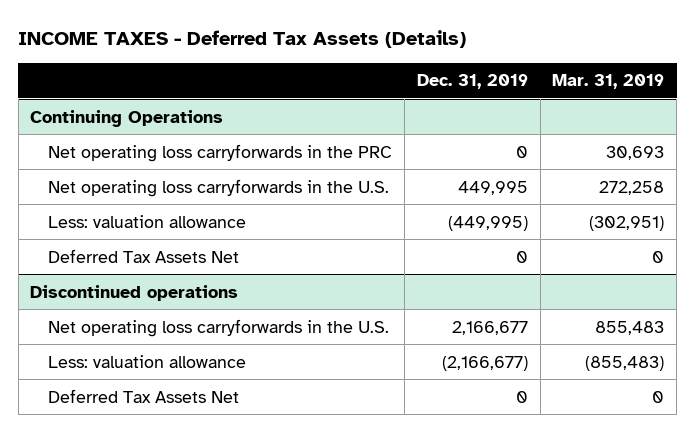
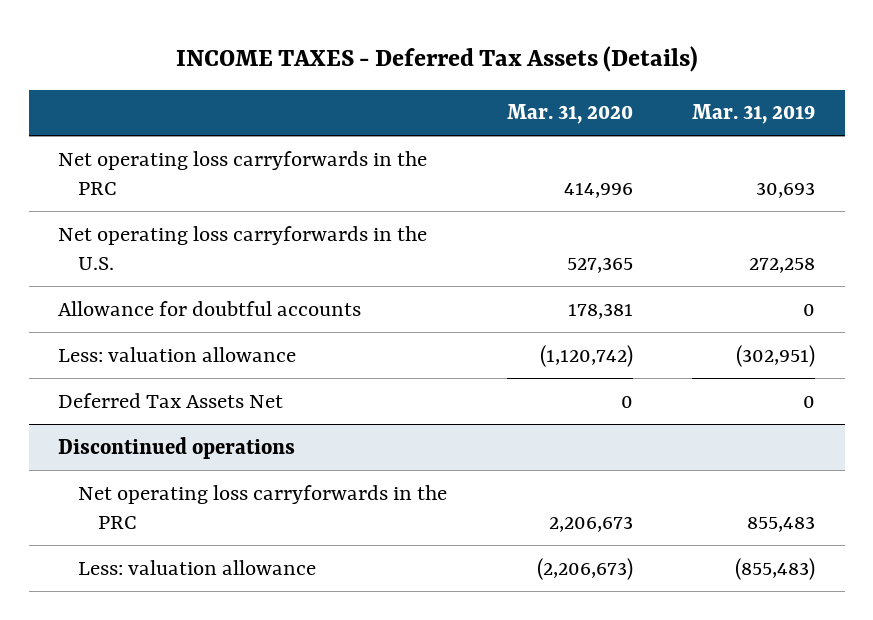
- | Dec. 31, 2019 | Mar. 31, 2019
+ | Mar. 31, 2020 | Mar. 31, 2019
- Continuing Operations
+ Allowance for doubtful accounts | 178,381 | 0
@ Discontinued operations
- Net operating loss carryforwards in the U.S. | 2,166,677 | 855,483
+ Net operating loss carryforwards in the PRC | 2,206,673 | 855,483
- Deferred Tax Assets Net | 0 | 0

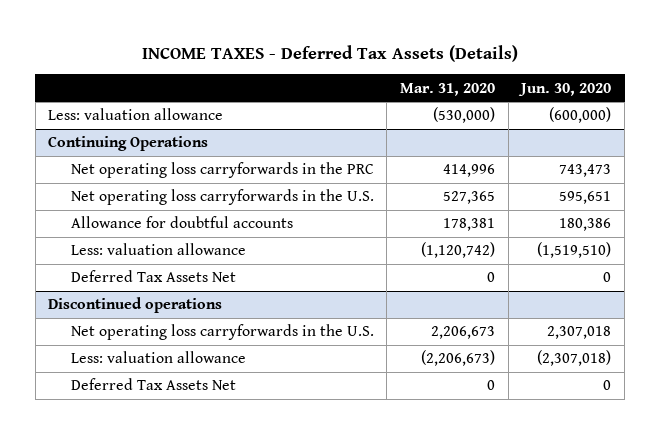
- | Mar. 31, 2020 | Mar. 31, 2019
+ | Mar. 31, 2020 | Jun. 30, 2020
+ Less: valuation allowance | (530,000) | (600,000)
+ Continuing Operations
@ Discontinued operations
- Net operating loss carryforwards in the PRC | 2,206,673 | 855,483
+ Net operating loss carryforwards in the U.S. | 2,206,673 | 2,307,018
+ Deferred Tax Assets Net | 0 | 0

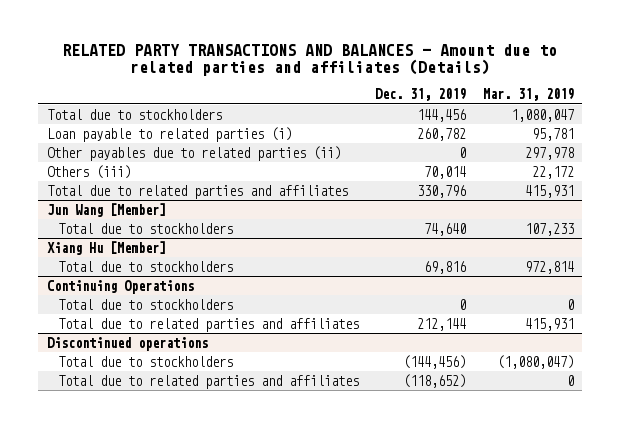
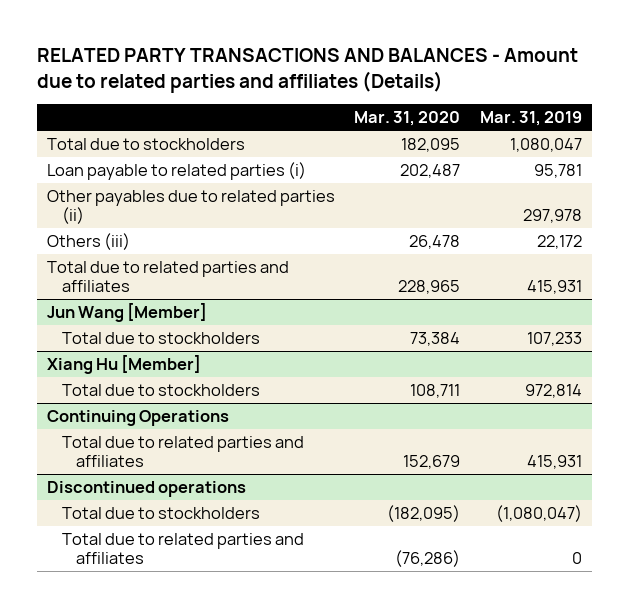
- | Dec. 31, 2019 | Mar. 31, 2019
+ | Mar. 31, 2020 | Mar. 31, 2019
@ Continuing Operations
- Total due to stockholders | 0 | 0

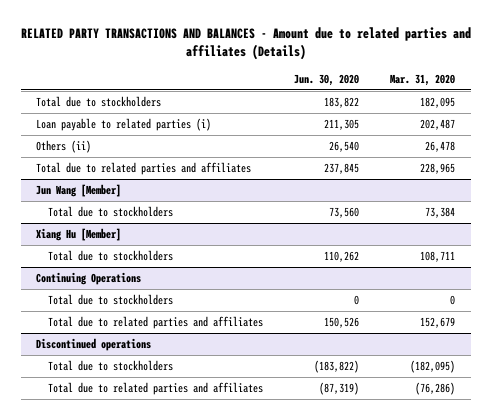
- | Mar. 31, 2020 | Mar. 31, 2019
+ | Jun. 30, 2020 | Mar. 31, 2020
- Other payables due to related parties (ii) | | 297,978
- Others (iii) | 26,478 | 22,172
+ Others (ii) | 26,540 | 26,478
@ Continuing Operations
+ Total due to stockholders | 0 | 0

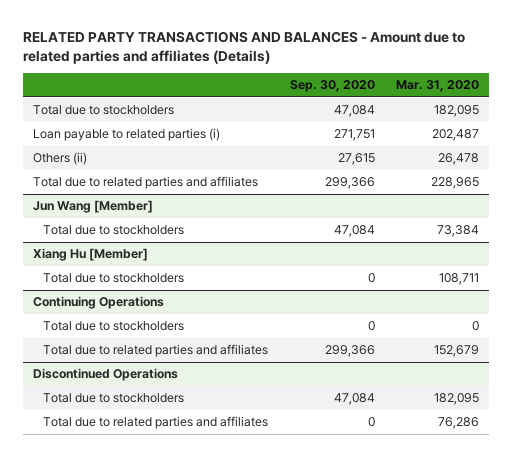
- | Jun. 30, 2020 | Mar. 31, 2020
+ | Sep. 30, 2020 | Mar. 31, 2020
- Discontinued operations
- Total due to stockholders | (183,822) | (182,095)
- Total due to related parties and affiliates | (87,319) | (76,286)
+ Discontinued Operations
+ Total due to stockholders | 47,084 | 182,095
+ Total due to related parties and affiliates | 0 | 76,286

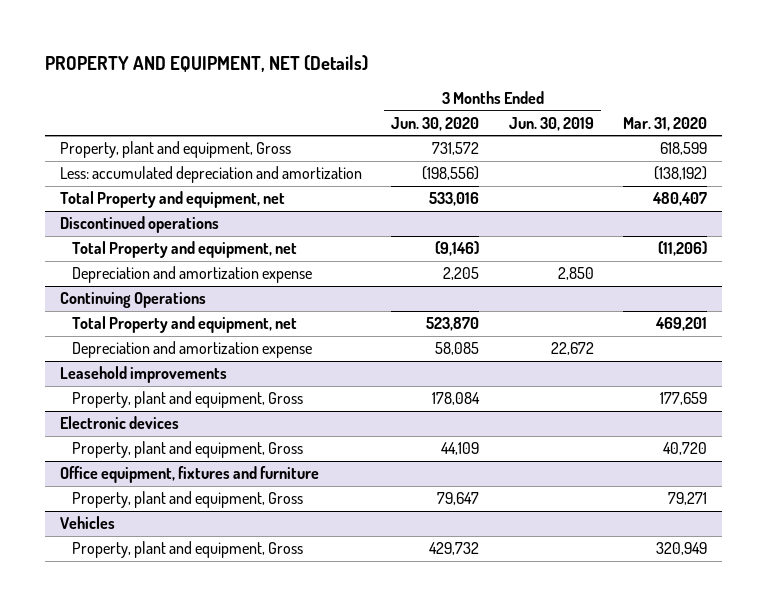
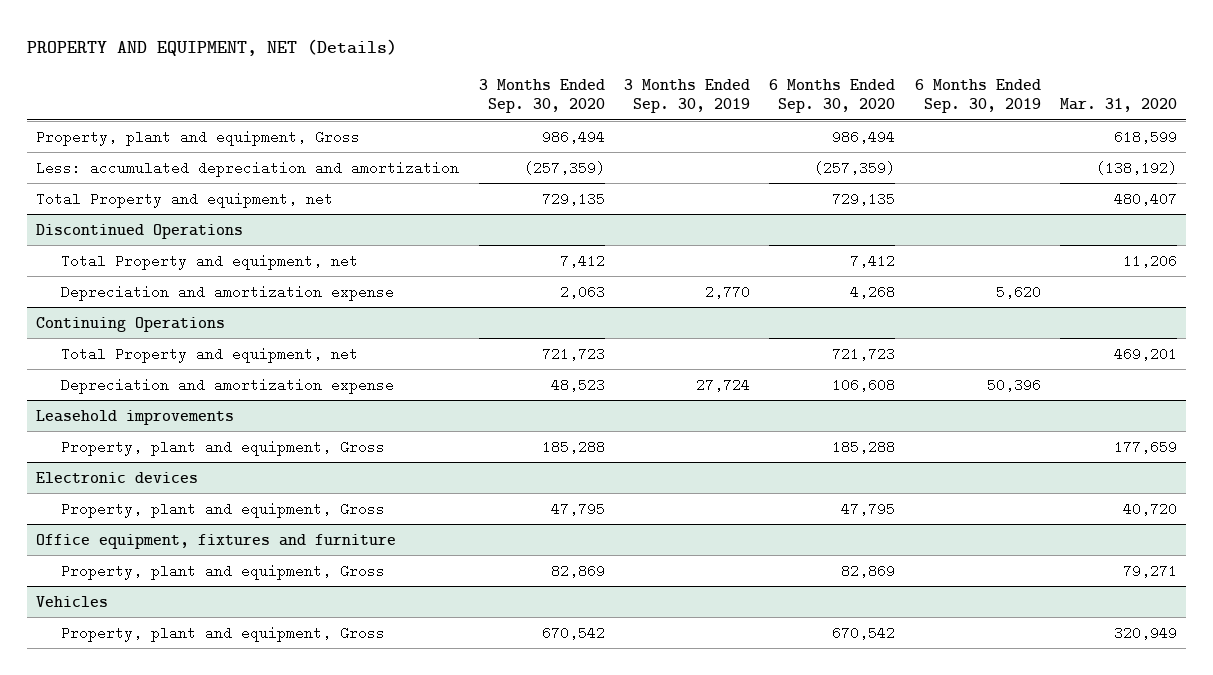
- | 3 Months Ended Jun. 30, 2020 | 3 Months Ended Jun. 30, 2019 | Mar. 31, 2020
+ | 3 Months Ended Sep. 30, 2020 | 3 Months Ended Sep. 30, 2019 | 6 Months Ended Sep. 30, 2020 | 6 Months Ended Sep. 30, 2019 | Mar. 31, 2020
- Discontinued operations
- Total Property and equipment, net | (9,146) | | (11,206)
+ Discontinued Operations
+ Total Property and equipment, net | 7,412 | | 7,412 | | 11,206

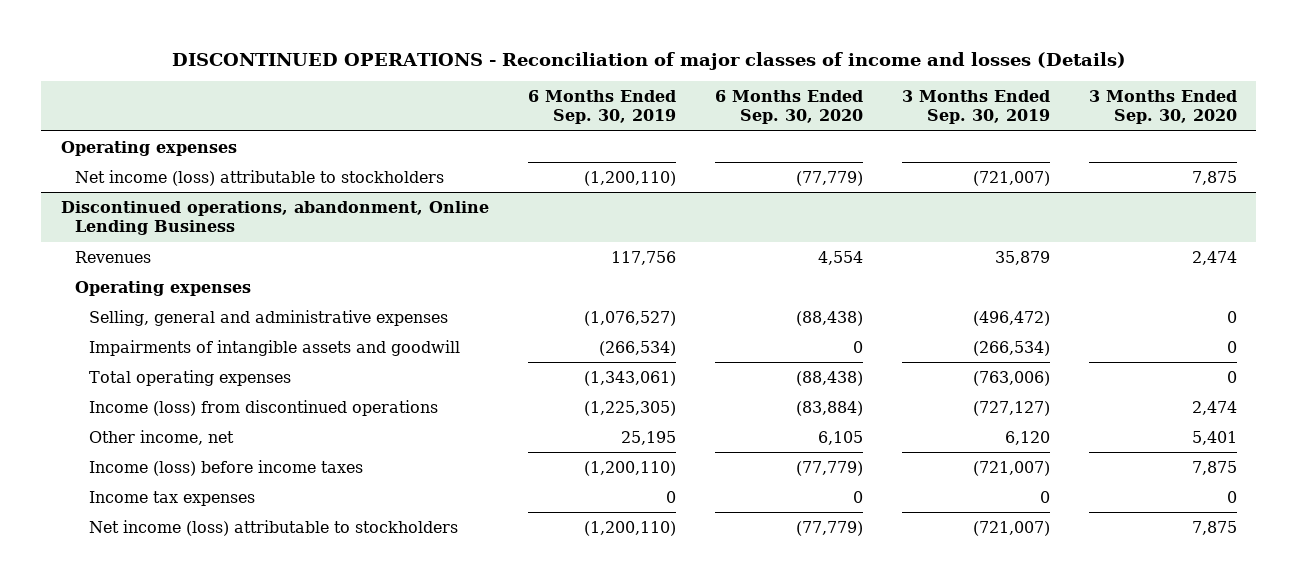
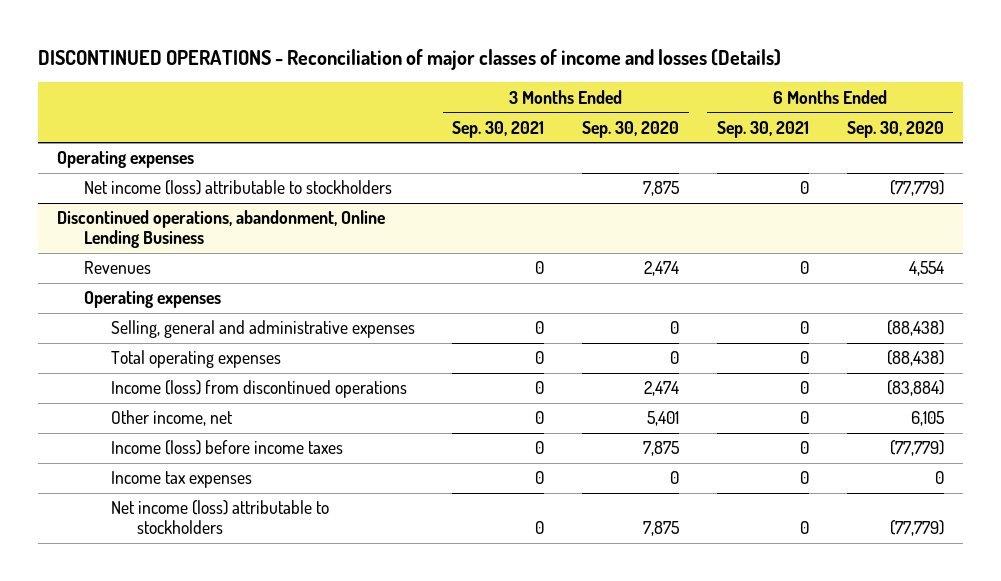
- | 6 Months Ended Sep. 30, 2019 | 6 Months Ended Sep. 30, 2020 | 3 Months Ended Sep. 30, 2019 | 3 Months Ended Sep. 30, 2020
+ | 3 Months Ended Sep. 30, 2021 | 3 Months Ended Sep. 30, 2020 | 6 Months Ended Sep. 30, 2021 | 6 Months Ended Sep. 30, 2020
@ Discontinued operations, abandonment, Online Lending Business
- Impairments of intangible assets and goodwill | (266,534) | 0 | (266,534) | 0

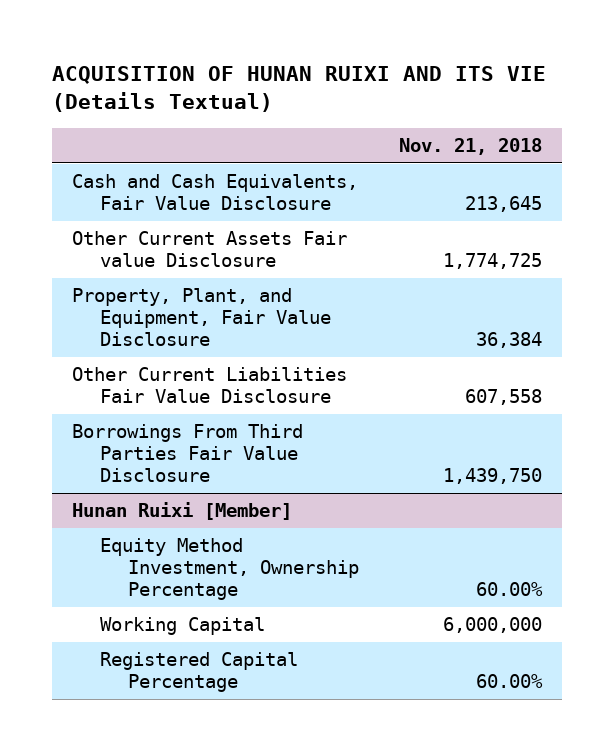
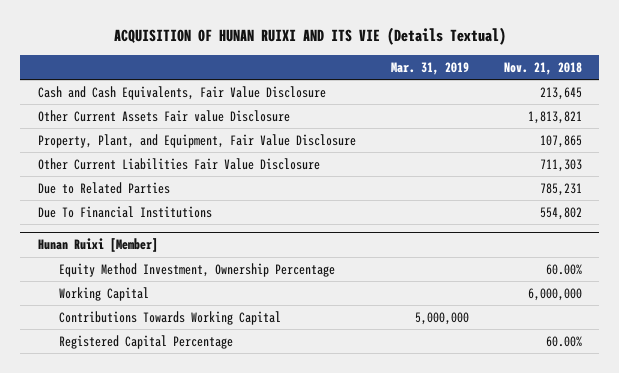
- | Nov. 21, 2018
+ | Mar. 31, 2019 | Nov. 21, 2018
- Other Current Assets Fair value Disclosure | 1,774,725
- Property, Plant, and Equipment, Fair Value Disclosure | 36,384
- Other Current Liabilities Fair Value Disclosure | 607,558
- Borrowings From Third Parties Fair Value Disclosure | 1,439,750
+ Other Current Assets Fair value Disclosure | | 1,813,821
+ Property, Plant, and Equipment, Fair Value Disclosure | | 107,865
+ Other Current Liabilities Fair Value Disclosure | | 711,303
+ Due to Related Parties | | 785,231
+ Due To Financial Institutions | | 554,802
@ Hunan Ruixi [Member]
+ Contributions Towards Working Capital | 5,000,000 |

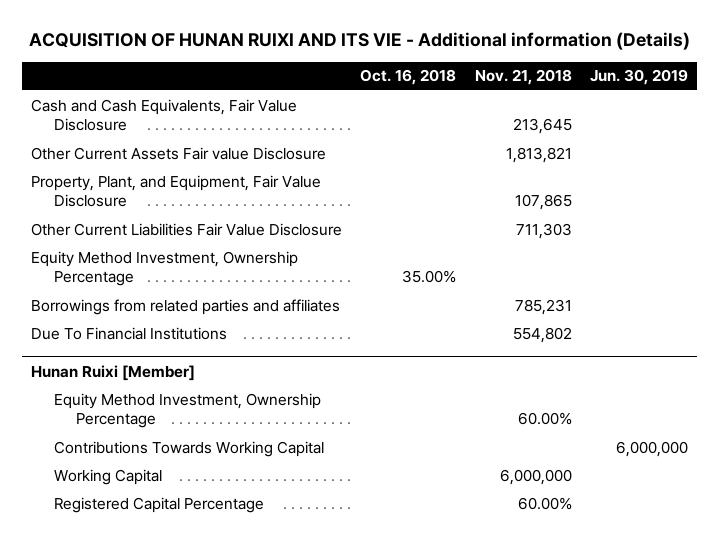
- ACQUISITION OF HUNAN RUIXI AND ITS VIE (Details Textual)
+ ACQUISITION OF HUNAN RUIXI AND ITS VIE - Additional information (Details)
- | Mar. 31, 2019 | Nov. 21, 2018
+ | Oct. 16, 2018 | Nov. 21, 2018 | Jun. 30, 2019
- Due to Related Parties | | 785,231
+ Equity Method Investment, Ownership Percentage | 35.00% | |
+ Borrowings from related parties and affiliates | | 785,231 |
@ Hunan Ruixi [Member]
moved down: Working Capital | | 6,000,000 |

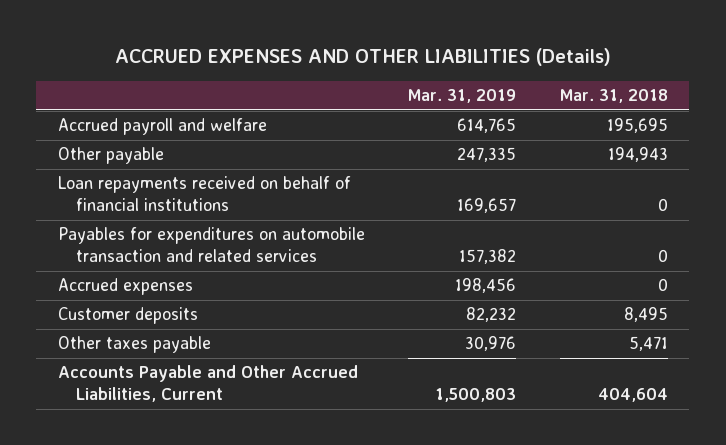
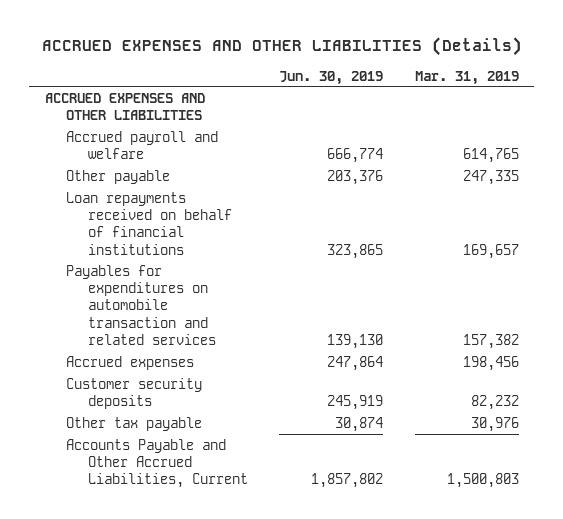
- | Mar. 31, 2019 | Mar. 31, 2018
+ | Jun. 30, 2019 | Mar. 31, 2019
+ ACCRUED EXPENSES AND OTHER LIABILITIES
- Customer deposits | 82,232 | 8,495
- Other taxes payable | 30,976 | 5,471
+ Customer security deposits | 245,919 | 82,232
+ Other tax payable | 30,874 | 30,976

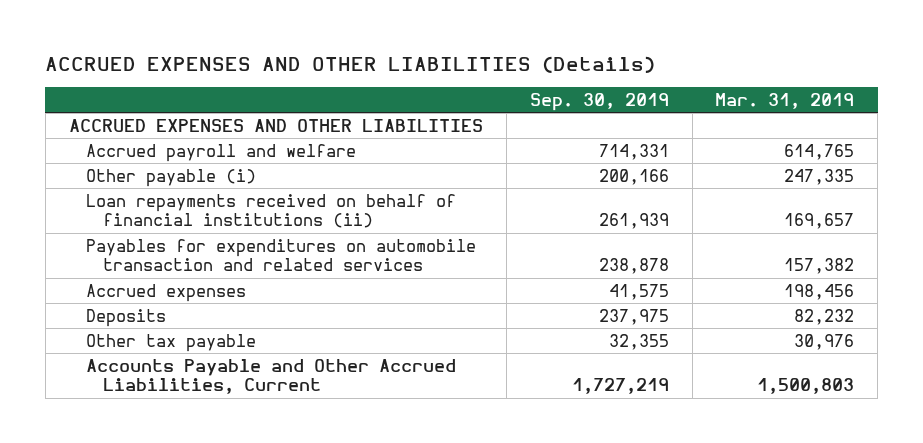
- | Jun. 30, 2019 | Mar. 31, 2019
+ | Sep. 30, 2019 | Mar. 31, 2019
- Other payable | 203,376 | 247,335
- Loan repayments received on behalf of financial institutions | 323,865 | 169,657
+ Other payable (i) | 200,166 | 247,335
+ Loan repayments received on behalf of financial institutions (ii) | 261,939 | 169,657
- Customer security deposits | 245,919 | 82,232
+ Deposits | 237,975 | 82,232

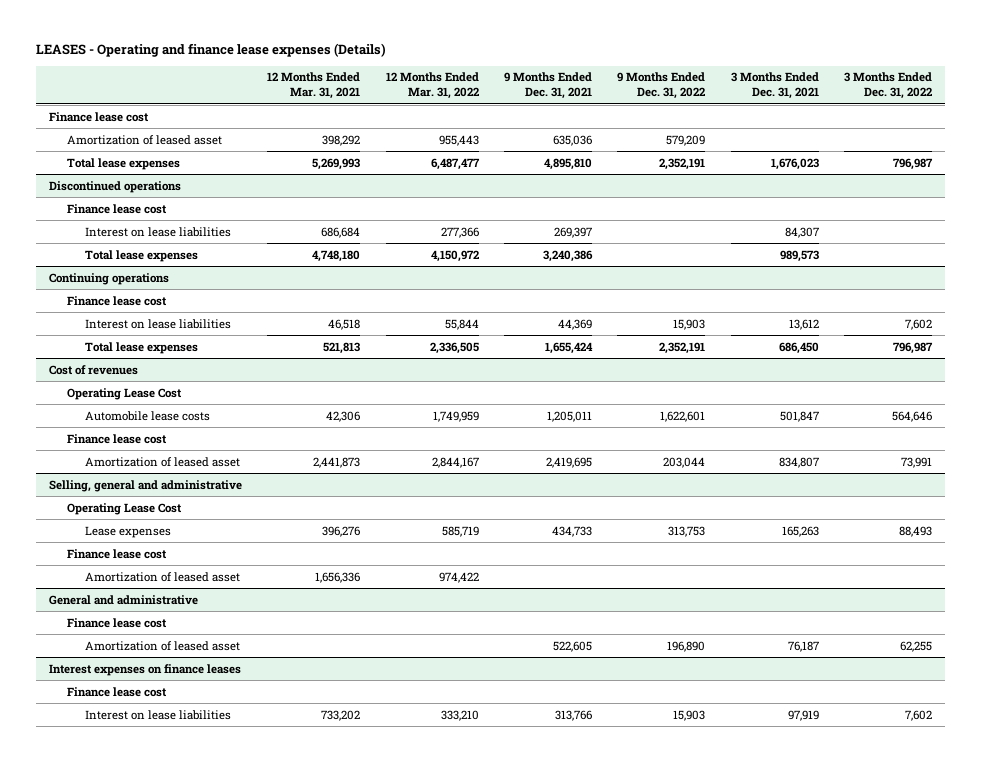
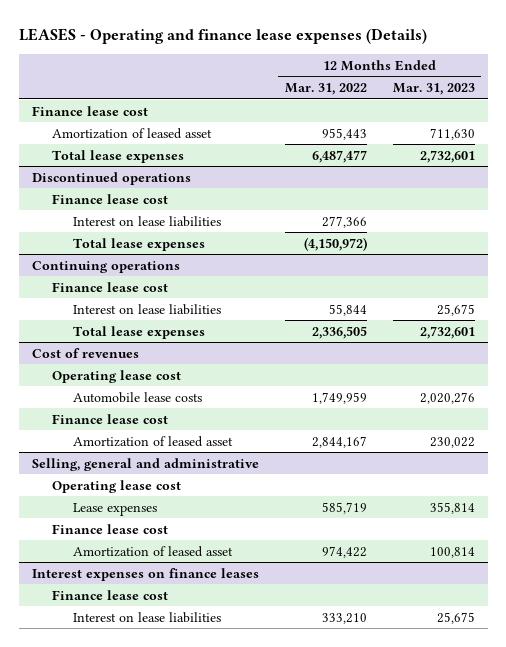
- | 12 Months Ended Mar. 31, 2021 | 12 Months Ended Mar. 31, 2022 | 9 Months Ended Dec. 31, 2021 | 9 Months Ended Dec. 31, 2022 | 3 Months Ended Dec. 31, 2021 | 3 Months Ended Dec. 31, 2022
+ | 12 Months Ended Mar. 31, 2022 | 12 Months Ended Mar. 31, 2023
@ Discontinued operations
- Total lease expenses | 4,748,180 | 4,150,972 | 3,240,386 | | 989,573 |
+ Total lease expenses | (4,150,972) |
@ Cost of revenues
- Operating Lease Cost
+ Operating lease cost
@ Selling, general and administrative
- Operating Lease Cost
+ Operating lease cost
- General and administrative
- Finance lease cost
- Amortization of leased asset | | | 522,605 | 196,890 | 76,187 | 62,255

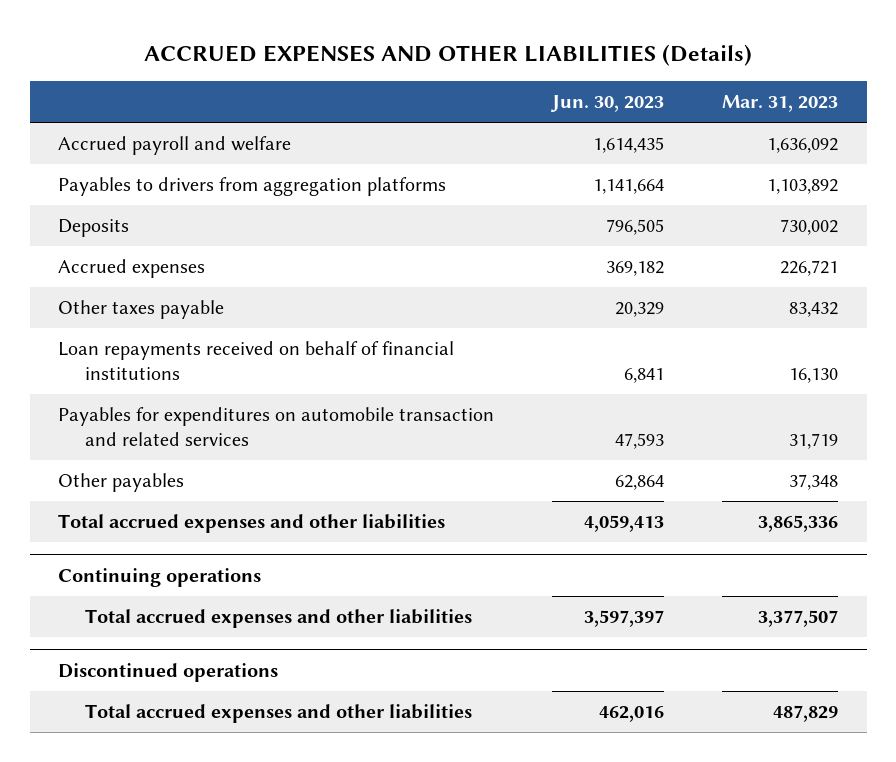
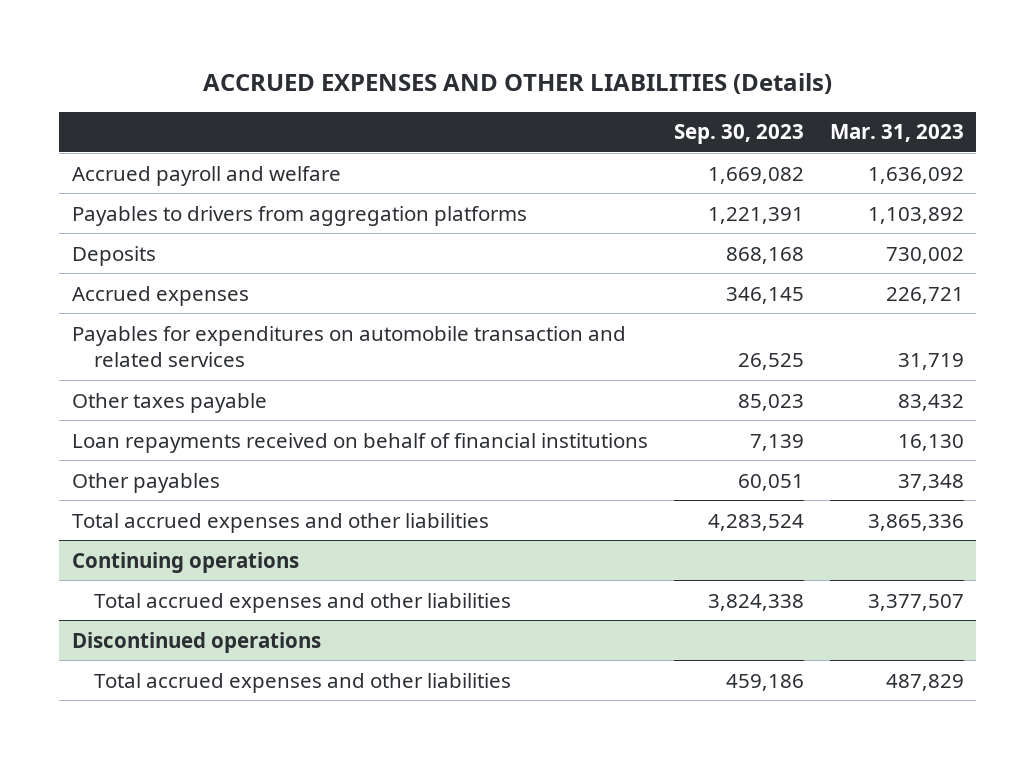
- | Jun. 30, 2023 | Mar. 31, 2023
+ | Sep. 30, 2023 | Mar. 31, 2023
moved up: Payables for expenditures on automobile transaction and related services | 26,525 | 31,719

